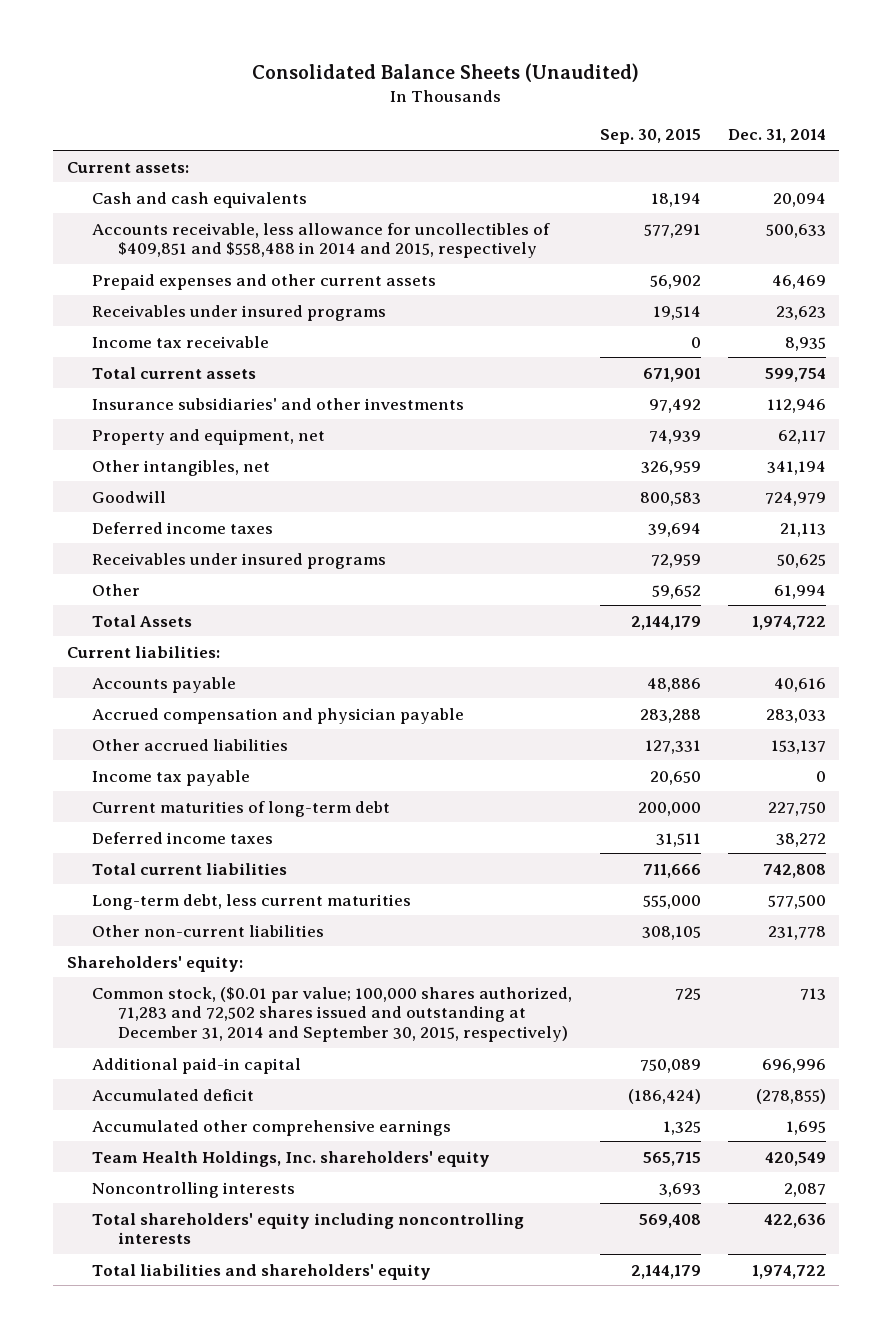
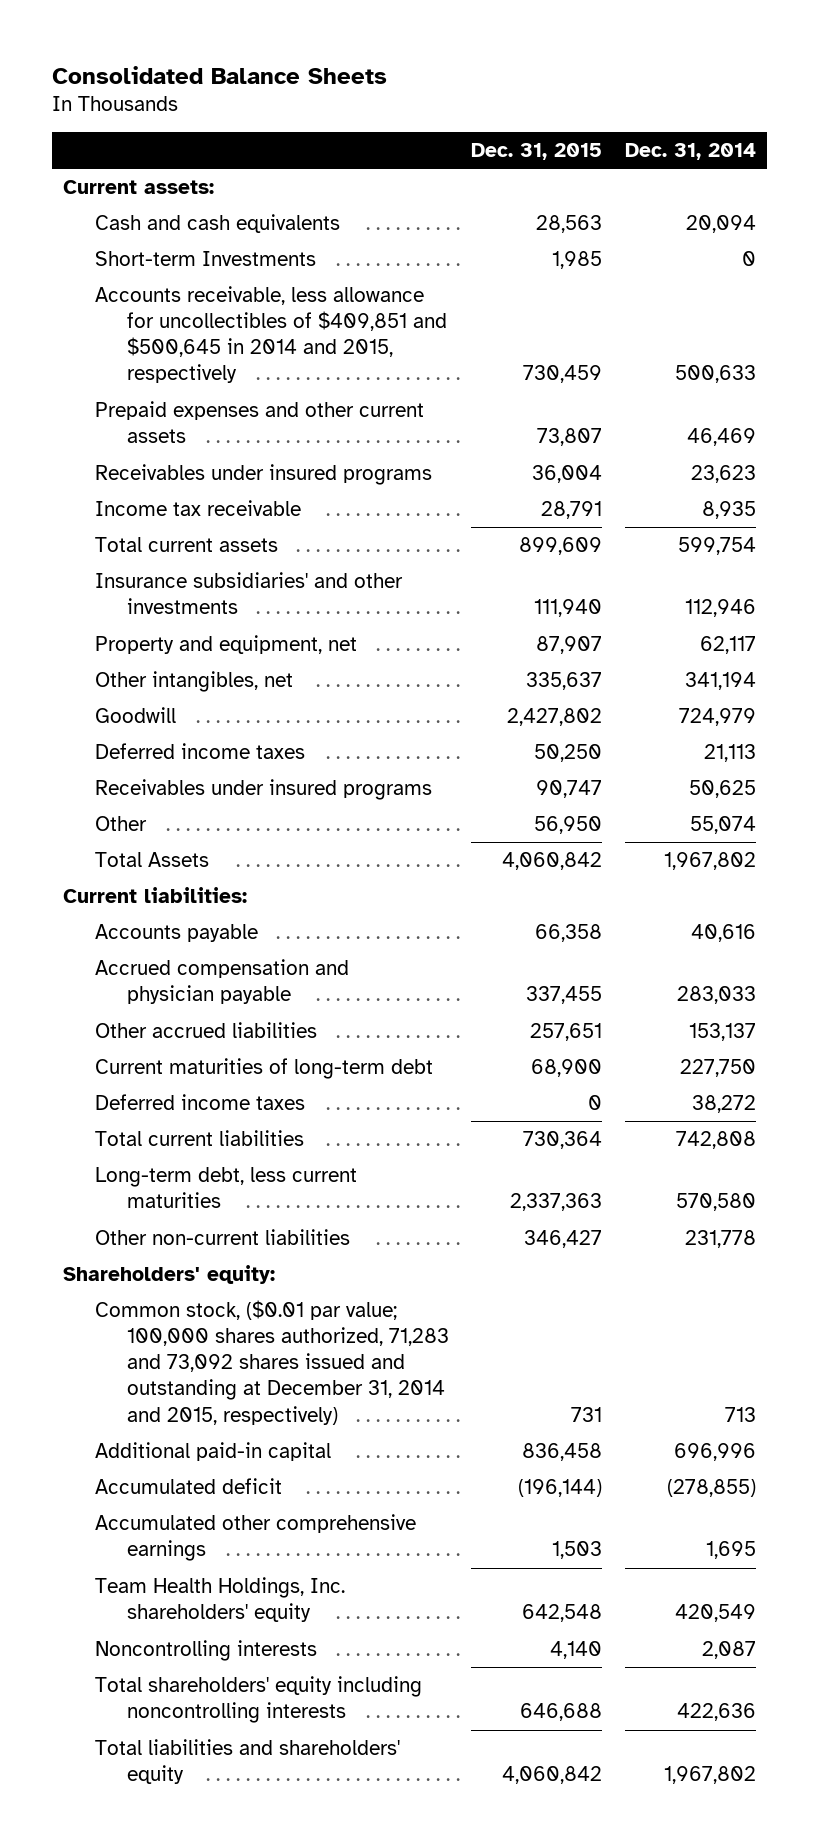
- Consolidated Balance Sheets (Unaudited)
+ Consolidated Balance Sheets
- | Sep. 30, 2015 | Dec. 31, 2014
+ | Dec. 31, 2015 | Dec. 31, 2014
- Accounts receivable, less allowance for uncollectibles of $409,851 and $558,488 in 2014 and 2015, respectively | 577,291 | 500,633
+ Short-term Investments | 1,985 | 0
+ Accounts receivable, less allowance for uncollectibles of $409,851 and $500,645 in 2014 and 2015, respectively | 730,459 | 500,633
- Other | 59,652 | 61,994
- Total Assets | 2,144,179 | 1,974,722
+ Other | 56,950 | 55,074
+ Total Assets | 4,060,842 | 1,967,802
- Income tax payable | 20,650 | 0
- Long-term debt, less current maturities | 555,000 | 577,500
+ Long-term debt, less current maturities | 2,337,363 | 570,580
- Common stock, ($0.01 par value; 100,000 shares authorized, 71,283 and 72,502 shares issued and outstanding at December 31, 2014 and September 30, 2015, respectively) | 725 | 713
+ Common stock, ($0.01 par value; 100,000 shares authorized, 71,283 and 73,092 shares issued and outstanding at December 31, 2014 and 2015, respectively) | 731 | 713
- Total liabilities and shareholders' equity | 2,144,179 | 1,974,722
+ Total liabilities and shareholders' equity | 4,060,842 | 1,967,802

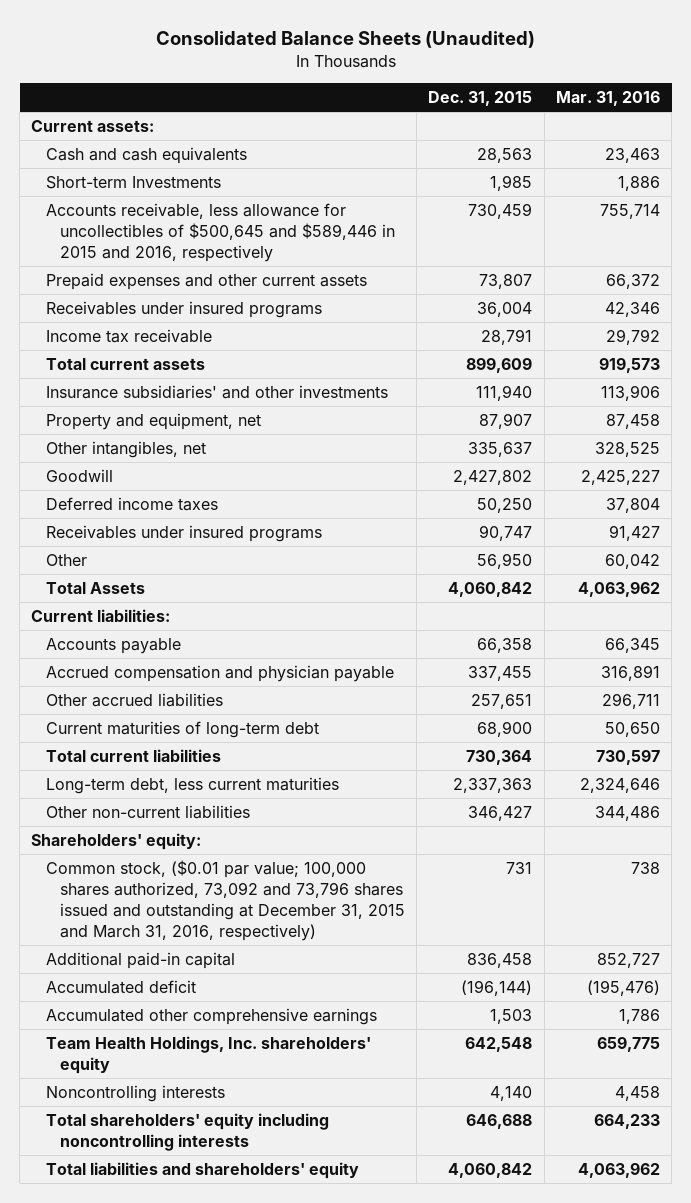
- Consolidated Balance Sheets
+ Consolidated Balance Sheets (Unaudited)
- | Dec. 31, 2015 | Dec. 31, 2014
+ | Dec. 31, 2015 | Mar. 31, 2016
- Accounts receivable, less allowance for uncollectibles of $409,851 and $500,645 in 2014 and 2015, respectively | 730,459 | 500,633
+ Accounts receivable, less allowance for uncollectibles of $500,645 and $589,446 in 2015 and 2016, respectively | 730,459 | 755,714
- Deferred income taxes | 0 | 38,272
- Common stock, ($0.01 par value; 100,000 shares authorized, 71,283 and 73,092 shares issued and outstanding at December 31, 2014 and 2015, respectively) | 731 | 713
+ Common stock, ($0.01 par value; 100,000 shares authorized, 73,092 and 73,796 shares issued and outstanding at December 31, 2015 and March 31, 2016, respectively) | 731 | 738

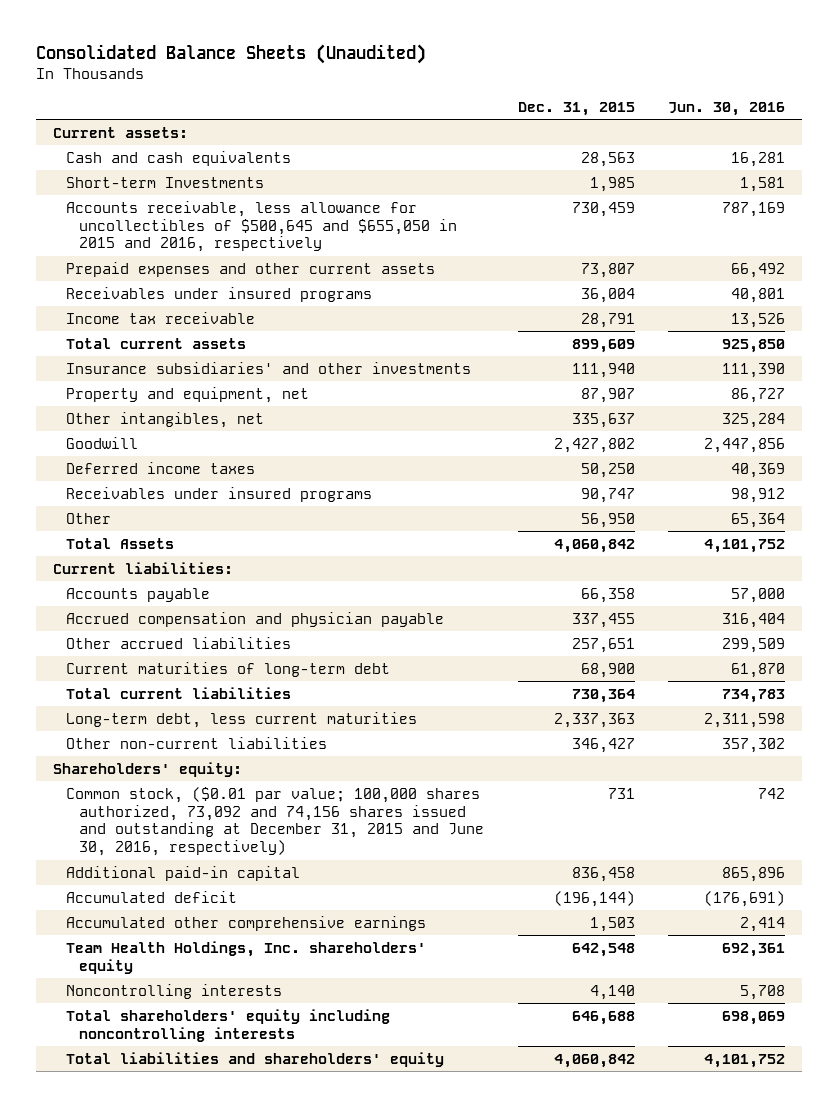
- | Dec. 31, 2015 | Mar. 31, 2016
+ | Dec. 31, 2015 | Jun. 30, 2016
- Accounts receivable, less allowance for uncollectibles of $500,645 and $589,446 in 2015 and 2016, respectively | 730,459 | 755,714
+ Accounts receivable, less allowance for uncollectibles of $500,645 and $655,050 in 2015 and 2016, respectively | 730,459 | 787,169
- Common stock, ($0.01 par value; 100,000 shares authorized, 73,092 and 73,796 shares issued and outstanding at December 31, 2015 and March 31, 2016, respectively) | 731 | 738
+ Common stock, ($0.01 par value; 100,000 shares authorized, 73,092 and 74,156 shares issued and outstanding at December 31, 2015 and June 30, 2016, respectively) | 731 | 742

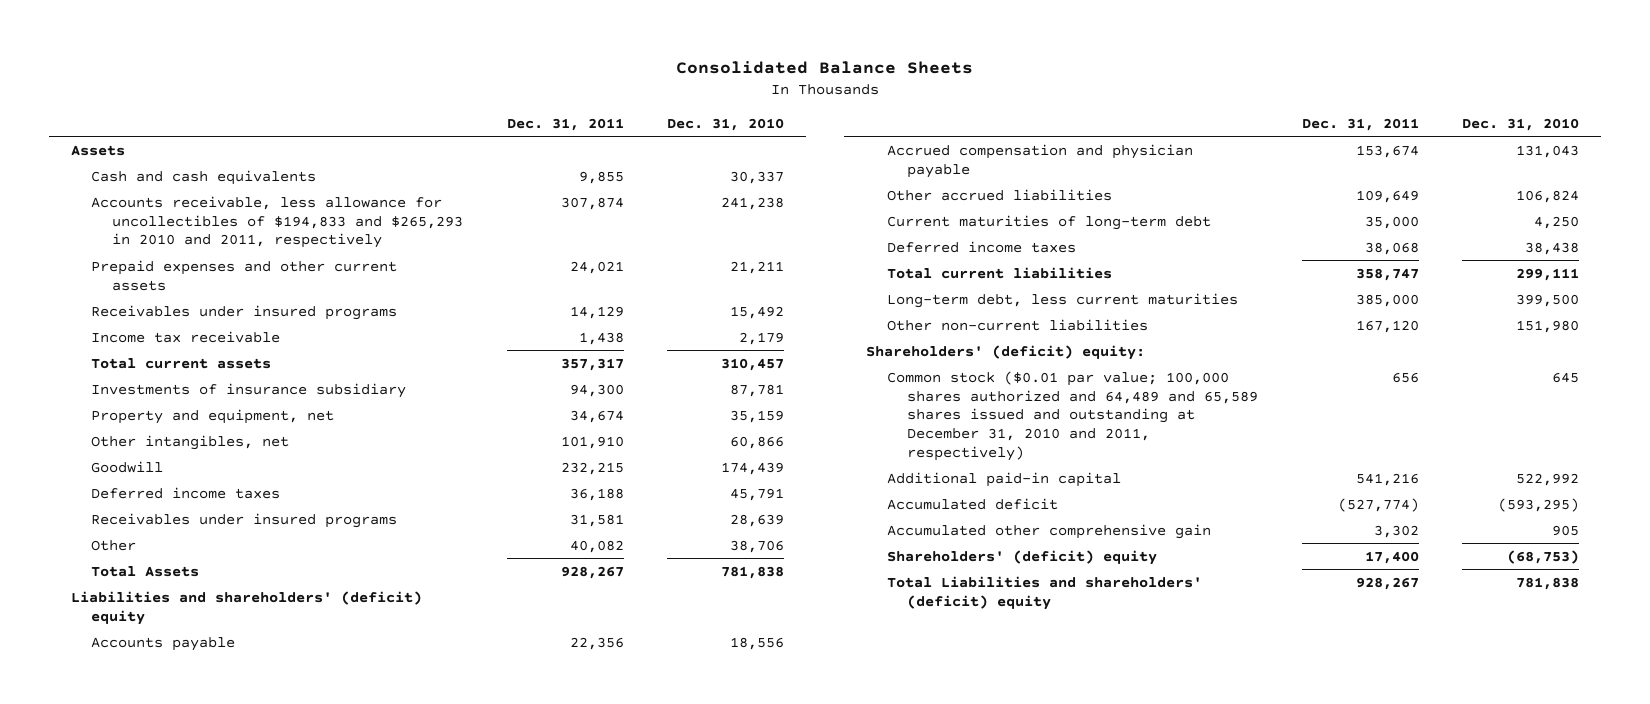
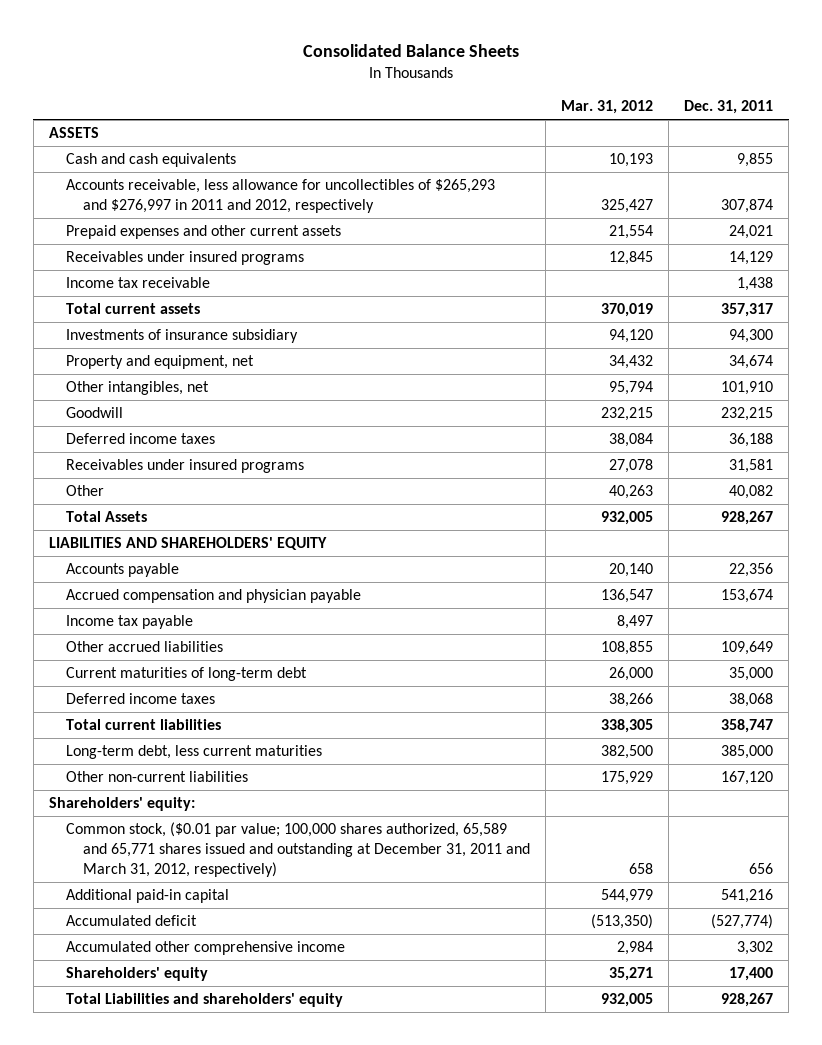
- | Dec. 31, 2011 | Dec. 31, 2010
+ | Mar. 31, 2012 | Dec. 31, 2011
- Assets
+ ASSETS
- Accounts receivable, less allowance for uncollectibles of $194,833 and $265,293 in 2010 and 2011, respectively | 307,874 | 241,238
+ Accounts receivable, less allowance for uncollectibles of $265,293 and $276,997 in 2011 and 2012, respectively | 325,427 | 307,874
- Liabilities and shareholders' (deficit) equity
+ LIABILITIES AND SHAREHOLDERS' EQUITY
+ Income tax payable | 8,497 |
- Shareholders' (deficit) equity:
- Common stock ($0.01 par value; 100,000 shares authorized and 64,489 and 65,589 shares issued and outstanding at December 31, 2010 and 2011, respectively) | 656 | 645
+ Shareholders' equity:
+ Common stock, ($0.01 par value; 100,000 shares authorized, 65,589 and 65,771 shares issued and outstanding at December 31, 2011 and March 31, 2012, respectively) | 658 | 656
- Accumulated other comprehensive gain | 3,302 | 905
- Shareholders' (deficit) equity | 17,400 | (68,753)
- Total Liabilities and shareholders' (deficit) equity | 928,267 | 781,838
+ Accumulated other comprehensive income | 2,984 | 3,302
+ Shareholders' equity | 35,271 | 17,400
+ Total Liabilities and shareholders' equity | 932,005 | 928,267

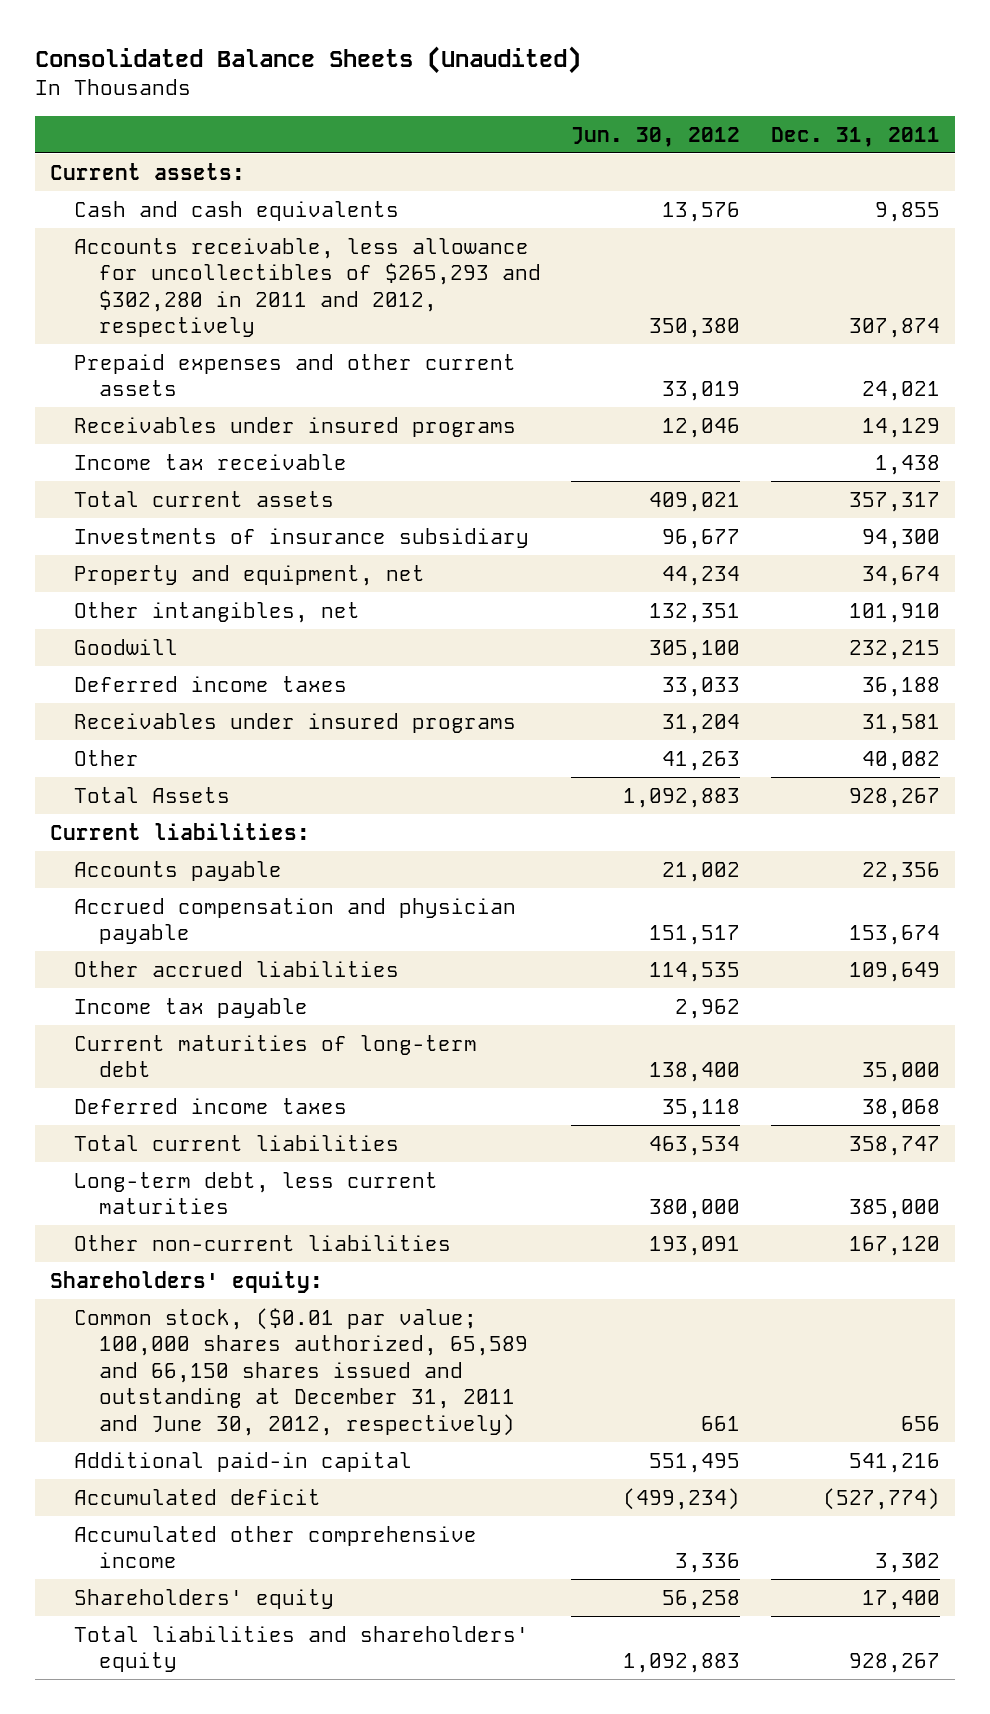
- Consolidated Balance Sheets
+ Consolidated Balance Sheets (Unaudited)
- | Mar. 31, 2012 | Dec. 31, 2011
+ | Jun. 30, 2012 | Dec. 31, 2011
- ASSETS
+ Current assets:
- Accounts receivable, less allowance for uncollectibles of $265,293 and $276,997 in 2011 and 2012, respectively | 325,427 | 307,874
+ Accounts receivable, less allowance for uncollectibles of $265,293 and $302,280 in 2011 and 2012, respectively | 350,380 | 307,874
- LIABILITIES AND SHAREHOLDERS' EQUITY
+ Current liabilities:
moved down: Income tax payable | 2,962 |
- Common stock, ($0.01 par value; 100,000 shares authorized, 65,589 and 65,771 shares issued and outstanding at December 31, 2011 and March 31, 2012, respectively) | 658 | 656
+ Common stock, ($0.01 par value; 100,000 shares authorized, 65,589 and 66,150 shares issued and outstanding at December 31, 2011 and June 30, 2012, respectively) | 661 | 656
- Total Liabilities and shareholders' equity | 932,005 | 928,267
+ Total liabilities and shareholders' equity | 1,092,883 | 928,267

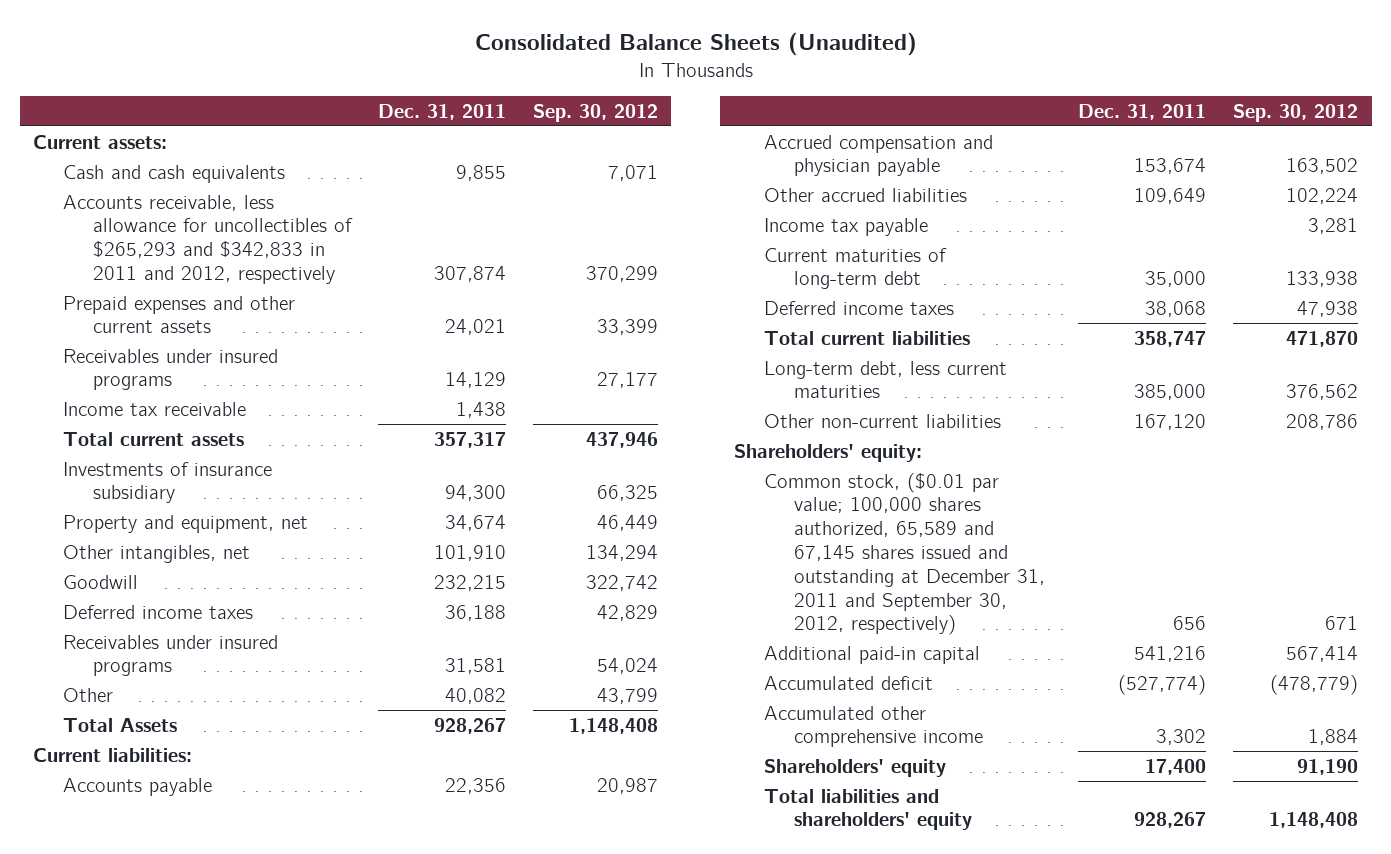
- | Jun. 30, 2012 | Dec. 31, 2011
+ | Dec. 31, 2011 | Sep. 30, 2012
- Accounts receivable, less allowance for uncollectibles of $265,293 and $302,280 in 2011 and 2012, respectively | 350,380 | 307,874
+ Accounts receivable, less allowance for uncollectibles of $265,293 and $342,833 in 2011 and 2012, respectively | 307,874 | 370,299
- Common stock, ($0.01 par value; 100,000 shares authorized, 65,589 and 66,150 shares issued and outstanding at December 31, 2011 and June 30, 2012, respectively) | 661 | 656
+ Common stock, ($0.01 par value; 100,000 shares authorized, 65,589 and 67,145 shares issued and outstanding at December 31, 2011 and September 30, 2012, respectively) | 656 | 671

